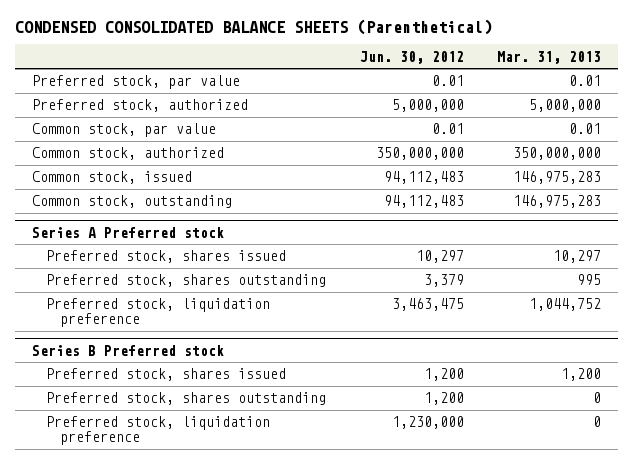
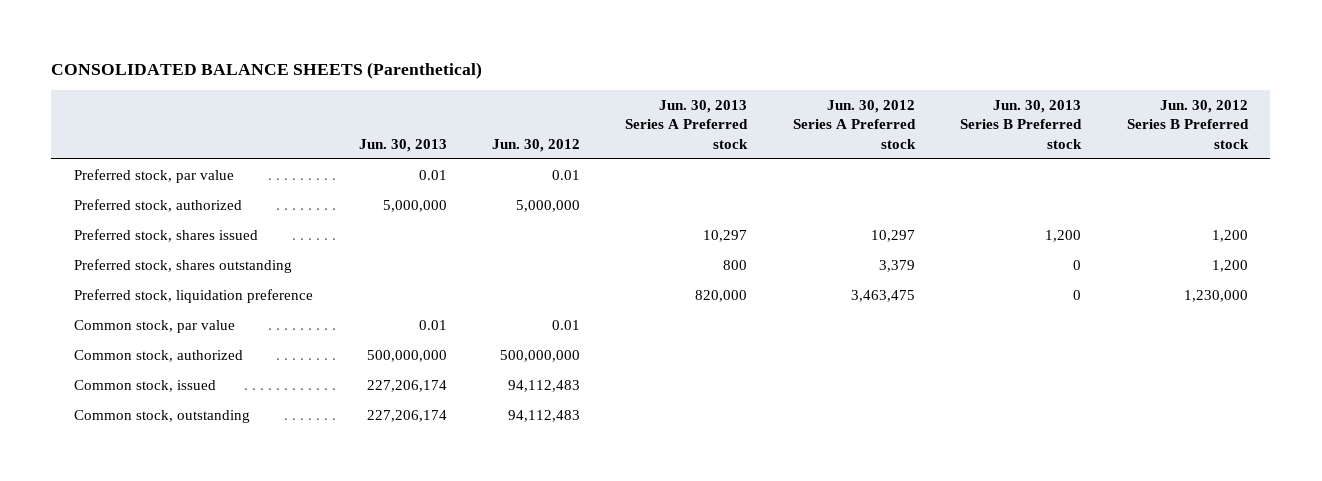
- CONDENSED CONSOLIDATED BALANCE SHEETS (Parenthetical)
+ CONSOLIDATED BALANCE SHEETS (Parenthetical)
- | Jun. 30, 2012 | Mar. 31, 2013
+ | Jun. 30, 2013 | Jun. 30, 2012 | Jun. 30, 2013 Series A Preferred stock | Jun. 30, 2012 Series A Preferred stock | Jun. 30, 2013 Series B Preferred stock | Jun. 30, 2012 Series B Preferred stock
+ Preferred stock, shares issued | | | 10,297 | 10,297 | 1,200 | 1,200
+ Preferred stock, shares outstanding | | | 800 | 3,379 | 0 | 1,200
+ Preferred stock, liquidation preference | | | 820,000 | 3,463,475 | 0 | 1,230,000
- Common stock, authorized | 350,000,000 | 350,000,000
+ Common stock, authorized | 500,000,000 | 500,000,000 | | | |
- Series A Preferred stock
- Preferred stock, shares issued | 10,297 | 10,297
- Preferred stock, shares outstanding | 3,379 | 995
- Preferred stock, liquidation preference | 3,463,475 | 1,044,752
- Series B Preferred stock
- Preferred stock, shares issued | 1,200 | 1,200
- Preferred stock, shares outstanding | 1,200 | 0
- Preferred stock, liquidation preference | 1,230,000 | 0

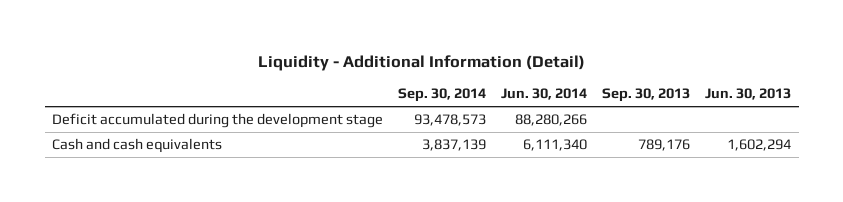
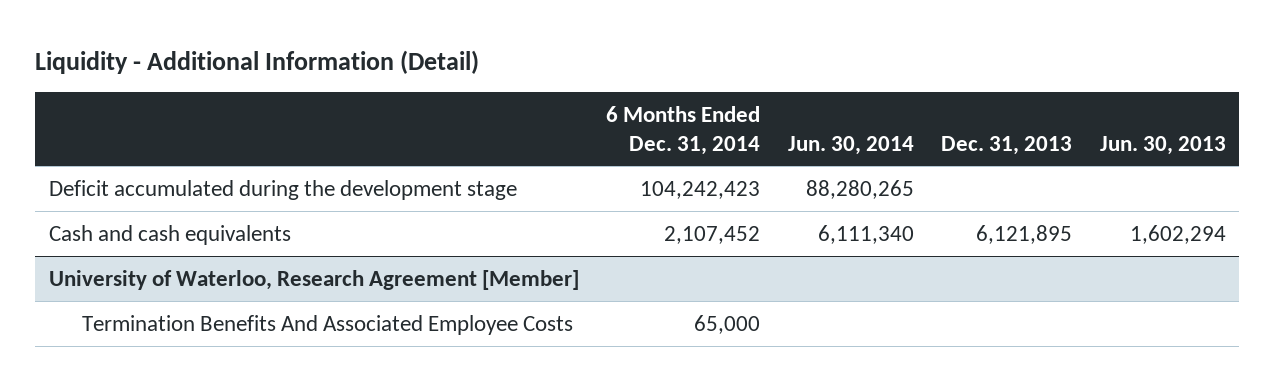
- | Sep. 30, 2014 | Jun. 30, 2014 | Sep. 30, 2013 | Jun. 30, 2013
+ | 6 Months Ended Dec. 31, 2014 | Jun. 30, 2014 | Dec. 31, 2013 | Jun. 30, 2013
- Deficit accumulated during the development stage | 93,478,573 | 88,280,266 | |
+ Deficit accumulated during the development stage | 104,242,423 | 88,280,265 | |
+ University of Waterloo, Research Agreement [Member]
+ Termination Benefits And Associated Employee Costs | 65,000 | | |

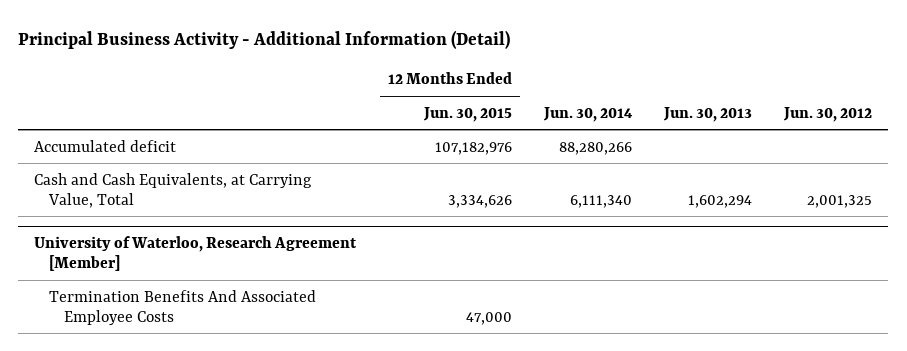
- Liquidity - Additional Information (Detail)
+ Principal Business Activity - Additional Information (Detail)
- | 6 Months Ended Dec. 31, 2014 | Jun. 30, 2014 | Dec. 31, 2013 | Jun. 30, 2013
+ | 12 Months Ended Jun. 30, 2015 | Jun. 30, 2014 | Jun. 30, 2013 | Jun. 30, 2012
- Deficit accumulated during the development stage | 104,242,423 | 88,280,265 | |
- Cash and cash equivalents | 2,107,452 | 6,111,340 | 6,121,895 | 1,602,294
+ Accumulated deficit | 107,182,976 | 88,280,266 | |
+ Cash and Cash Equivalents, at Carrying Value, Total | 3,334,626 | 6,111,340 | 1,602,294 | 2,001,325

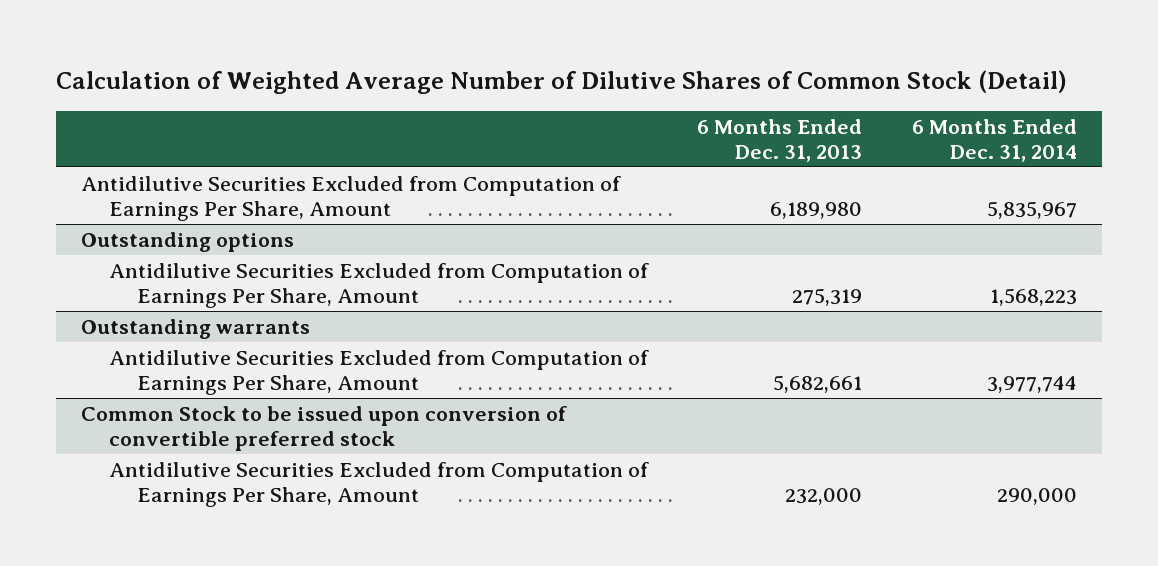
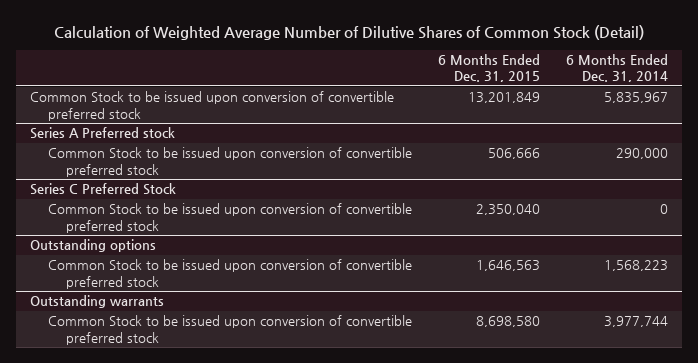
- | 6 Months Ended Dec. 31, 2013 | 6 Months Ended Dec. 31, 2014
+ | 6 Months Ended Dec. 31, 2015 | 6 Months Ended Dec. 31, 2014
- Antidilutive Securities Excluded from Computation of Earnings Per Share, Amount | 6,189,980 | 5,835,967
+ Common Stock to be issued upon conversion of convertible preferred stock | 13,201,849 | 5,835,967
+ Series A Preferred stock
+ Common Stock to be issued upon conversion of convertible preferred stock | 506,666 | 290,000
+ Series C Preferred Stock
+ Common Stock to be issued upon conversion of convertible preferred stock | 2,350,040 | 0
@ Outstanding options
- Antidilutive Securities Excluded from Computation of Earnings Per Share, Amount | 275,319 | 1,568,223
+ Common Stock to be issued upon conversion of convertible preferred stock | 1,646,563 | 1,568,223
@ Outstanding warrants
- Antidilutive Securities Excluded from Computation of Earnings Per Share, Amount | 5,682,661 | 3,977,744
- Common Stock to be issued upon conversion of convertible preferred stock
- Antidilutive Securities Excluded from Computation of Earnings Per Share, Amount | 232,000 | 290,000
@ Outstanding warrants
+ Common Stock to be issued upon conversion of convertible preferred stock | 8,698,580 | 3,977,744

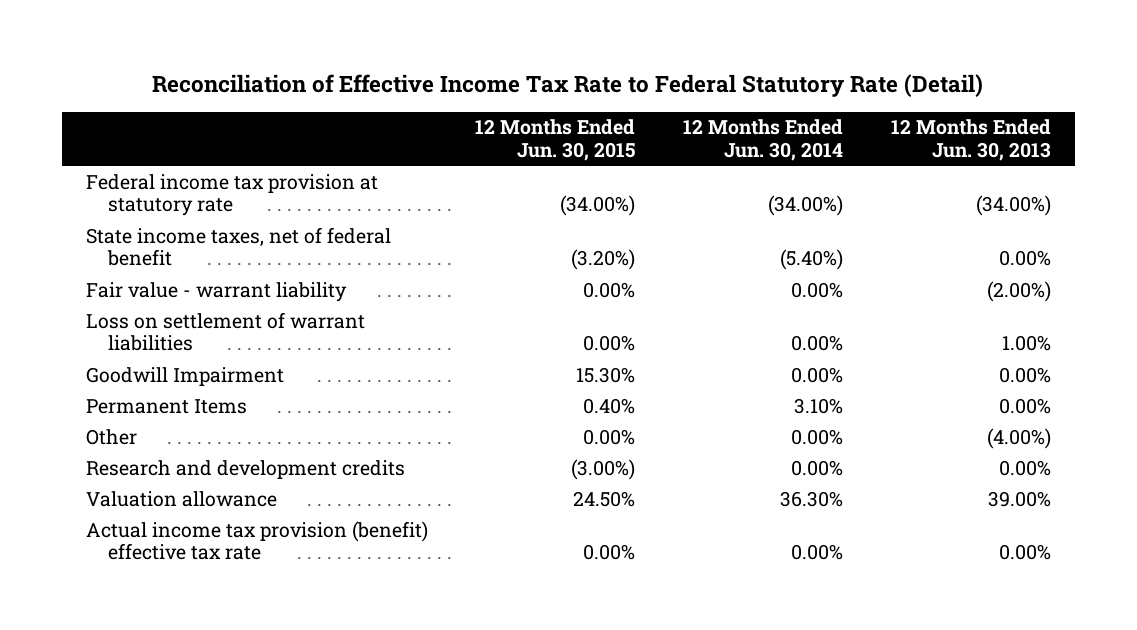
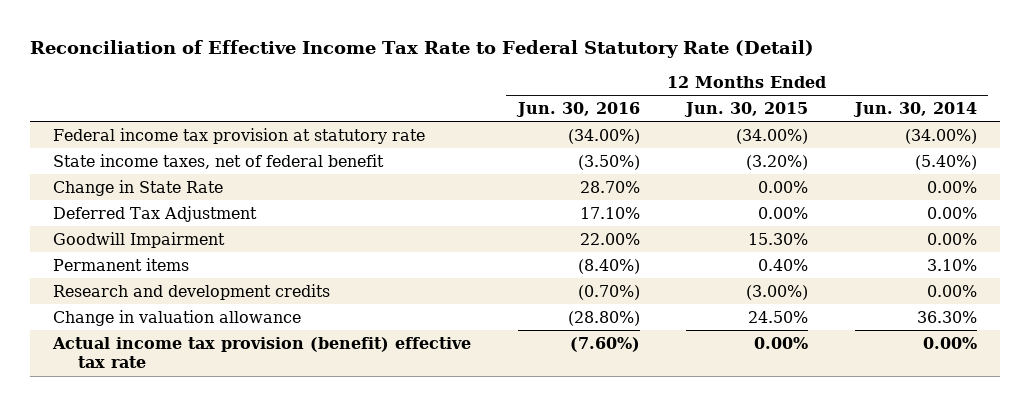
- | 12 Months Ended Jun. 30, 2015 | 12 Months Ended Jun. 30, 2014 | 12 Months Ended Jun. 30, 2013
+ | 12 Months Ended Jun. 30, 2016 | 12 Months Ended Jun. 30, 2015 | 12 Months Ended Jun. 30, 2014
- Fair value - warrant liability | 0.00% | 0.00% | (2.00%)
- Loss on settlement of warrant liabilities | 0.00% | 0.00% | 1.00%
+ Change in State Rate | 28.70% | 0.00% | 0.00%
+ Deferred Tax Adjustment | 17.10% | 0.00% | 0.00%
- Permanent Items | 0.40% | 3.10% | 0.00%
- Other | 0.00% | 0.00% | (4.00%)
+ Permanent items | (8.40%) | 0.40% | 3.10%
- Valuation allowance | 24.50% | 36.30% | 39.00%
+ Change in valuation allowance | (28.80%) | 24.50% | 36.30%

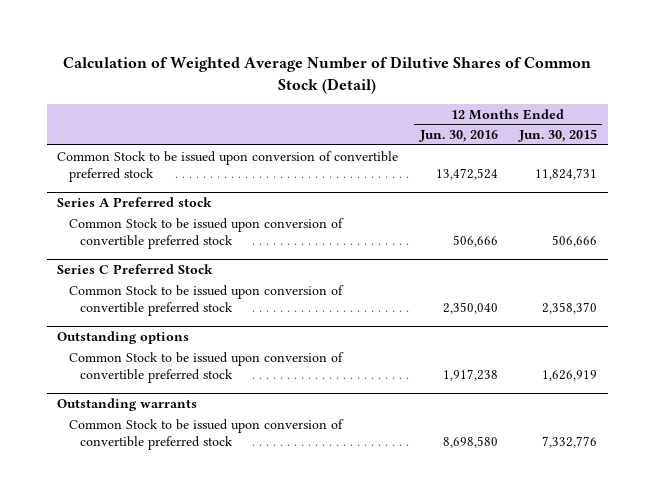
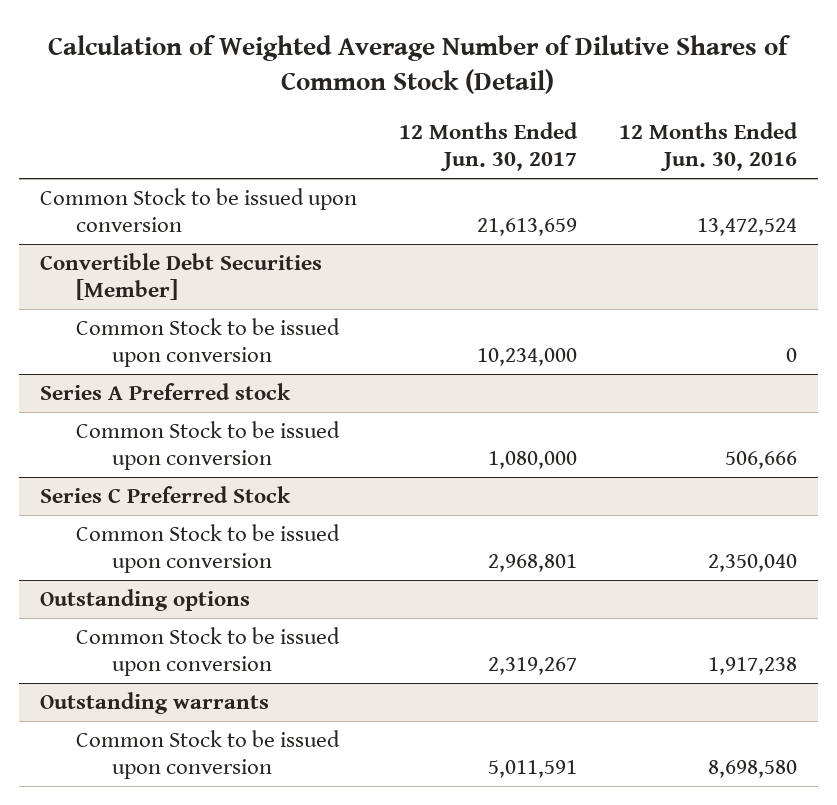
- | 12 Months Ended Jun. 30, 2016 | 12 Months Ended Jun. 30, 2015
+ | 12 Months Ended Jun. 30, 2017 | 12 Months Ended Jun. 30, 2016
- Common Stock to be issued upon conversion of convertible preferred stock | 13,472,524 | 11,824,731
+ Common Stock to be issued upon conversion | 21,613,659 | 13,472,524
+ Convertible Debt Securities [Member]
+ Common Stock to be issued upon conversion | 10,234,000 | 0
@ Series A Preferred stock
- Common Stock to be issued upon conversion of convertible preferred stock | 506,666 | 506,666
+ Common Stock to be issued upon conversion | 1,080,000 | 506,666
@ Series C Preferred Stock
- Common Stock to be issued upon conversion of convertible preferred stock | 2,350,040 | 2,358,370
+ Common Stock to be issued upon conversion | 2,968,801 | 2,350,040
@ Outstanding options
- Common Stock to be issued upon conversion of convertible preferred stock | 1,917,238 | 1,626,919
+ Common Stock to be issued upon conversion | 2,319,267 | 1,917,238
@ Outstanding warrants
- Common Stock to be issued upon conversion of convertible preferred stock | 8,698,580 | 7,332,776
+ Common Stock to be issued upon conversion | 5,011,591 | 8,698,580

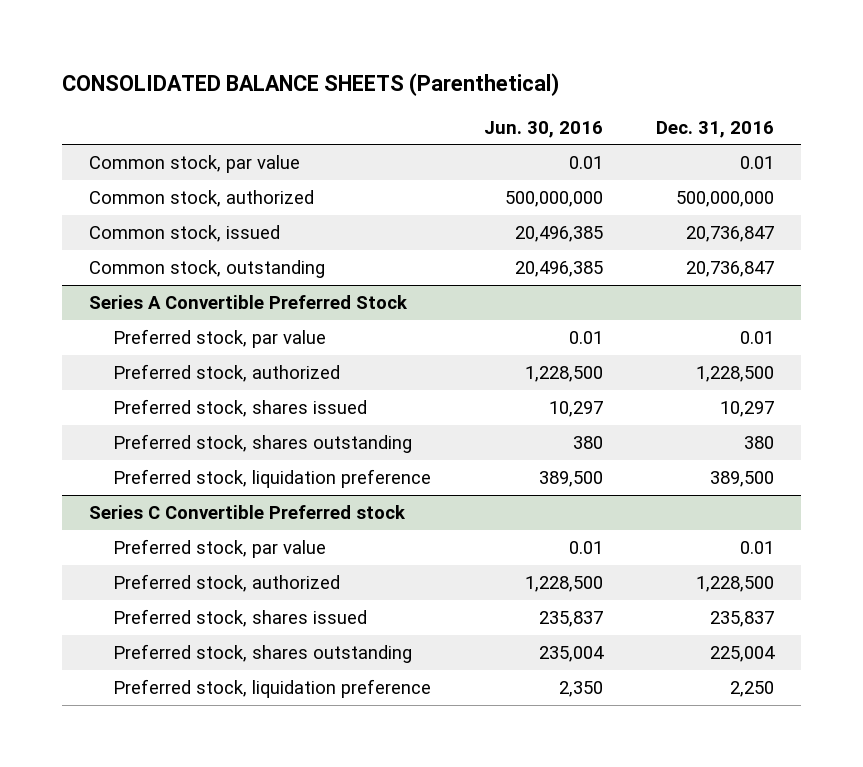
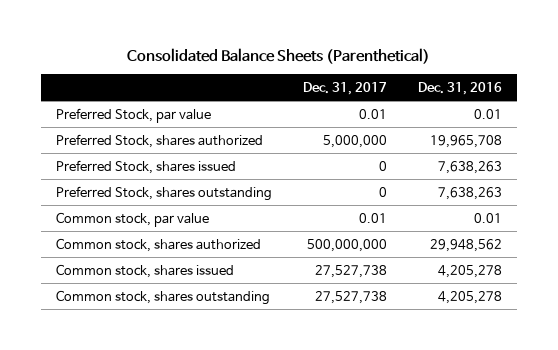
- CONSOLIDATED BALANCE SHEETS (Parenthetical)
+ Consolidated Balance Sheets (Parenthetical)
- | Jun. 30, 2016 | Dec. 31, 2016
+ | Dec. 31, 2017 | Dec. 31, 2016
+ Preferred Stock, par value | 0.01 | 0.01
+ Preferred Stock, shares authorized | 5,000,000 | 19,965,708
+ Preferred Stock, shares issued | 0 | 7,638,263
+ Preferred Stock, shares outstanding | 0 | 7,638,263
- Common stock, authorized | 500,000,000 | 500,000,000
- Common stock, issued | 20,496,385 | 20,736,847
- Common stock, outstanding | 20,496,385 | 20,736,847
- Series A Convertible Preferred Stock
- Preferred stock, par value | 0.01 | 0.01
- Preferred stock, authorized | 1,228,500 | 1,228,500
- Preferred stock, shares issued | 10,297 | 10,297
- Preferred stock, shares outstanding | 380 | 380
- Preferred stock, liquidation preference | 389,500 | 389,500
- Series C Convertible Preferred stock
- Preferred stock, par value | 0.01 | 0.01
- Preferred stock, authorized | 1,228,500 | 1,228,500
- Preferred stock, shares issued | 235,837 | 235,837
- Preferred stock, shares outstanding | 235,004 | 225,004
- Preferred stock, liquidation preference | 2,350 | 2,250
+ Common stock, shares authorized | 500,000,000 | 29,948,562
+ Common stock, shares issued | 27,527,738 | 4,205,278
+ Common stock, shares outstanding | 27,527,738 | 4,205,278

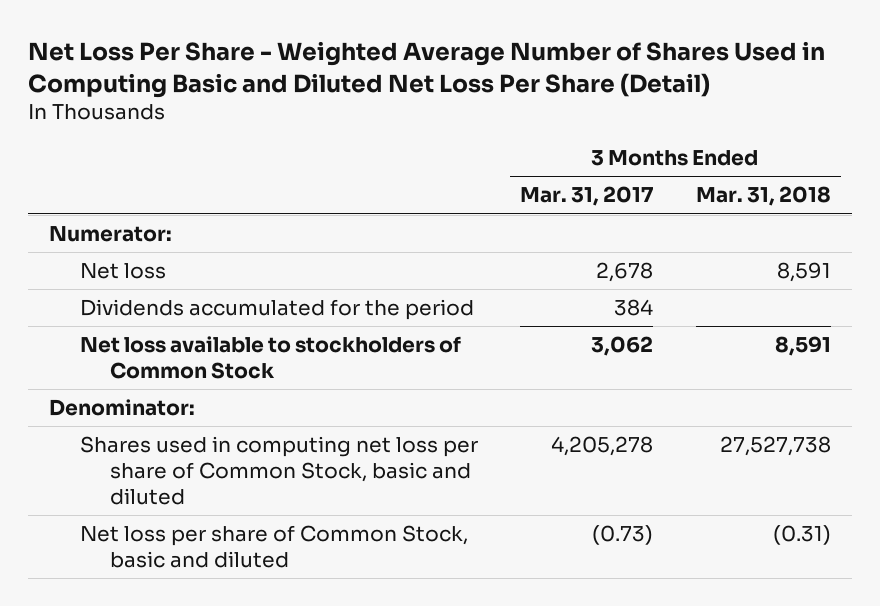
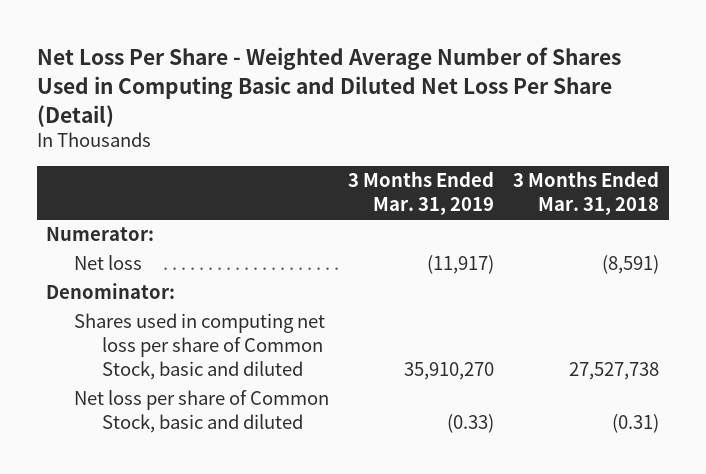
- | 3 Months Ended Mar. 31, 2017 | 3 Months Ended Mar. 31, 2018
+ | 3 Months Ended Mar. 31, 2019 | 3 Months Ended Mar. 31, 2018
- Net loss | 2,678 | 8,591
- Dividends accumulated for the period | 384 |
- Net loss available to stockholders of Common Stock | 3,062 | 8,591
+ Net loss | (11,917) | (8,591)

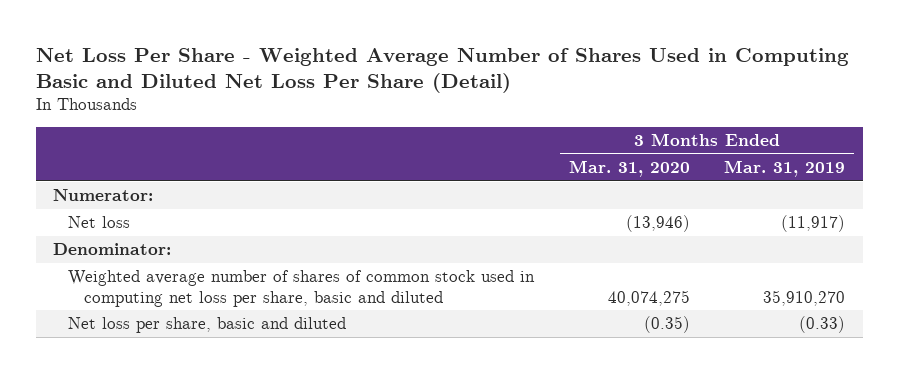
- | 3 Months Ended Mar. 31, 2019 | 3 Months Ended Mar. 31, 2018
+ | 3 Months Ended Mar. 31, 2020 | 3 Months Ended Mar. 31, 2019
- Shares used in computing net loss per share of Common Stock, basic and diluted | 35,910,270 | 27,527,738
- Net loss per share of Common Stock, basic and diluted | (0.33) | (0.31)
+ Weighted average number of shares of common stock used in computing net loss per share, basic and diluted | 40,074,275 | 35,910,270
+ Net loss per share, basic and diluted | (0.35) | (0.33)

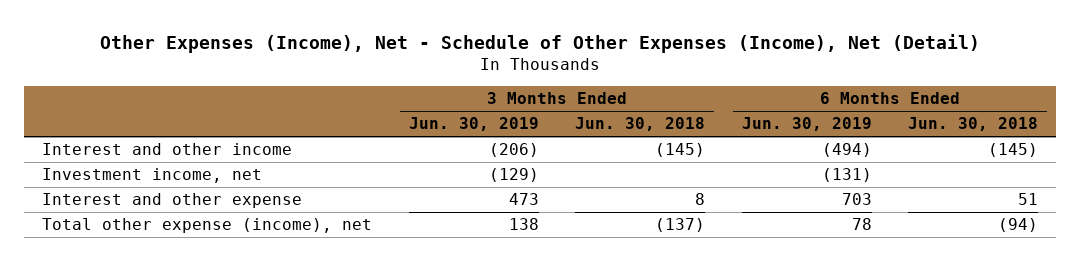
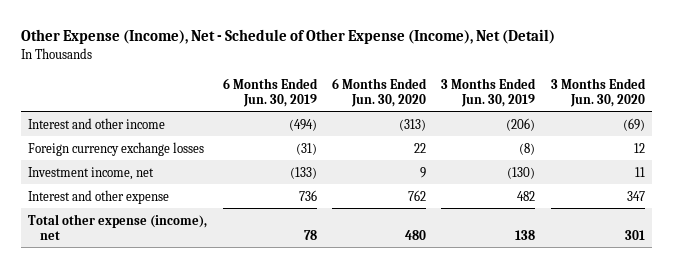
- Other Expenses (Income), Net - Schedule of Other Expenses (Income), Net (Detail)
+ Other Expense (Income), Net - Schedule of Other Expense (Income), Net (Detail)
- | 3 Months Ended Jun. 30, 2019 | 3 Months Ended Jun. 30, 2018 | 6 Months Ended Jun. 30, 2019 | 6 Months Ended Jun. 30, 2018
+ | 6 Months Ended Jun. 30, 2019 | 6 Months Ended Jun. 30, 2020 | 3 Months Ended Jun. 30, 2019 | 3 Months Ended Jun. 30, 2020
- Investment income, net | (129) | | (131) |
- Interest and other expense | 473 | 8 | 703 | 51
+ Foreign currency exchange losses | (31) | 22 | (8) | 12
+ Investment income, net | (133) | 9 | (130) | 11
+ Interest and other expense | 736 | 762 | 482 | 347

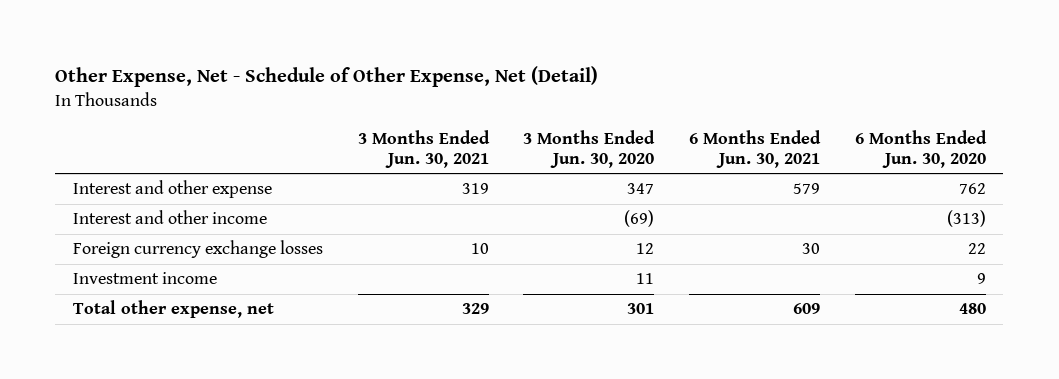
- Other Expense (Income), Net - Schedule of Other Expense (Income), Net (Detail)
+ Other Expense, Net - Schedule of Other Expense, Net (Detail)
- | 6 Months Ended Jun. 30, 2019 | 6 Months Ended Jun. 30, 2020 | 3 Months Ended Jun. 30, 2019 | 3 Months Ended Jun. 30, 2020
+ | 3 Months Ended Jun. 30, 2021 | 3 Months Ended Jun. 30, 2020 | 6 Months Ended Jun. 30, 2021 | 6 Months Ended Jun. 30, 2020
moved up: Interest and other expense | 319 | 347 | 579 | 762
- Investment income, net | (133) | 9 | (130) | 11
- Total other expense (income), net | 78 | 480 | 138 | 301
+ Investment income | | 11 | | 9
+ Total other expense, net | 329 | 301 | 609 | 480

